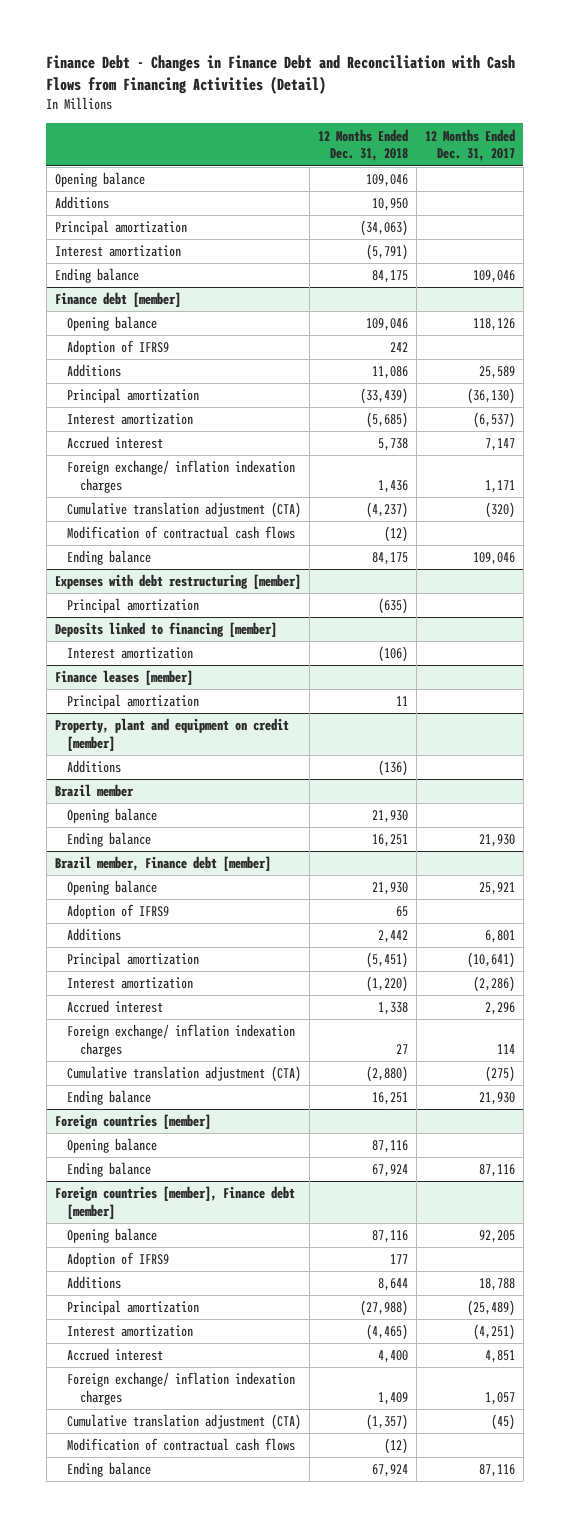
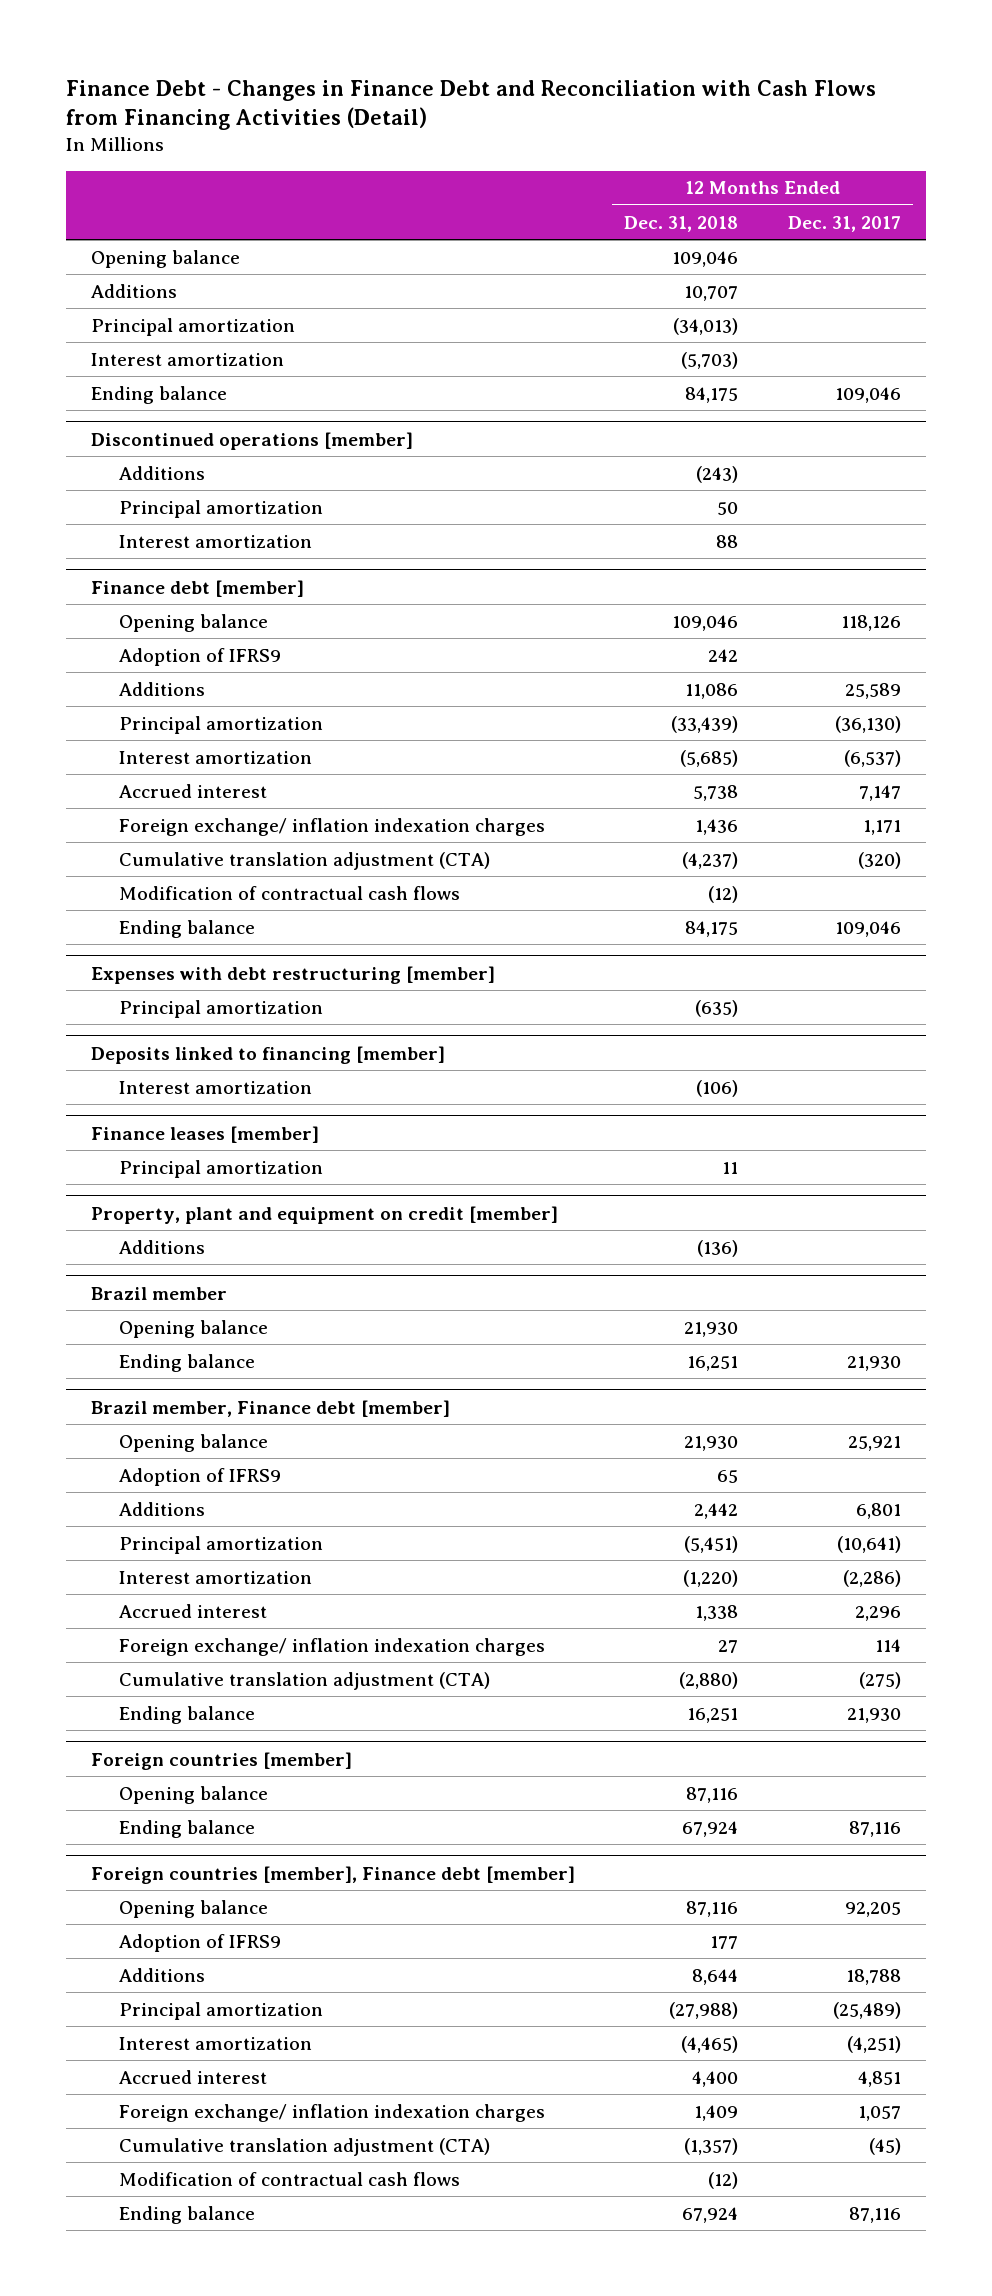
- Additions | 10,950 |
- Principal amortization | (34,063) |
- Interest amortization | (5,791) |
+ Additions | 10,707 |
+ Principal amortization | (34,013) |
+ Interest amortization | (5,703) |
+ Discontinued operations [member]
+ Additions | (243) |
+ Principal amortization | 50 |
+ Interest amortization | 88 |

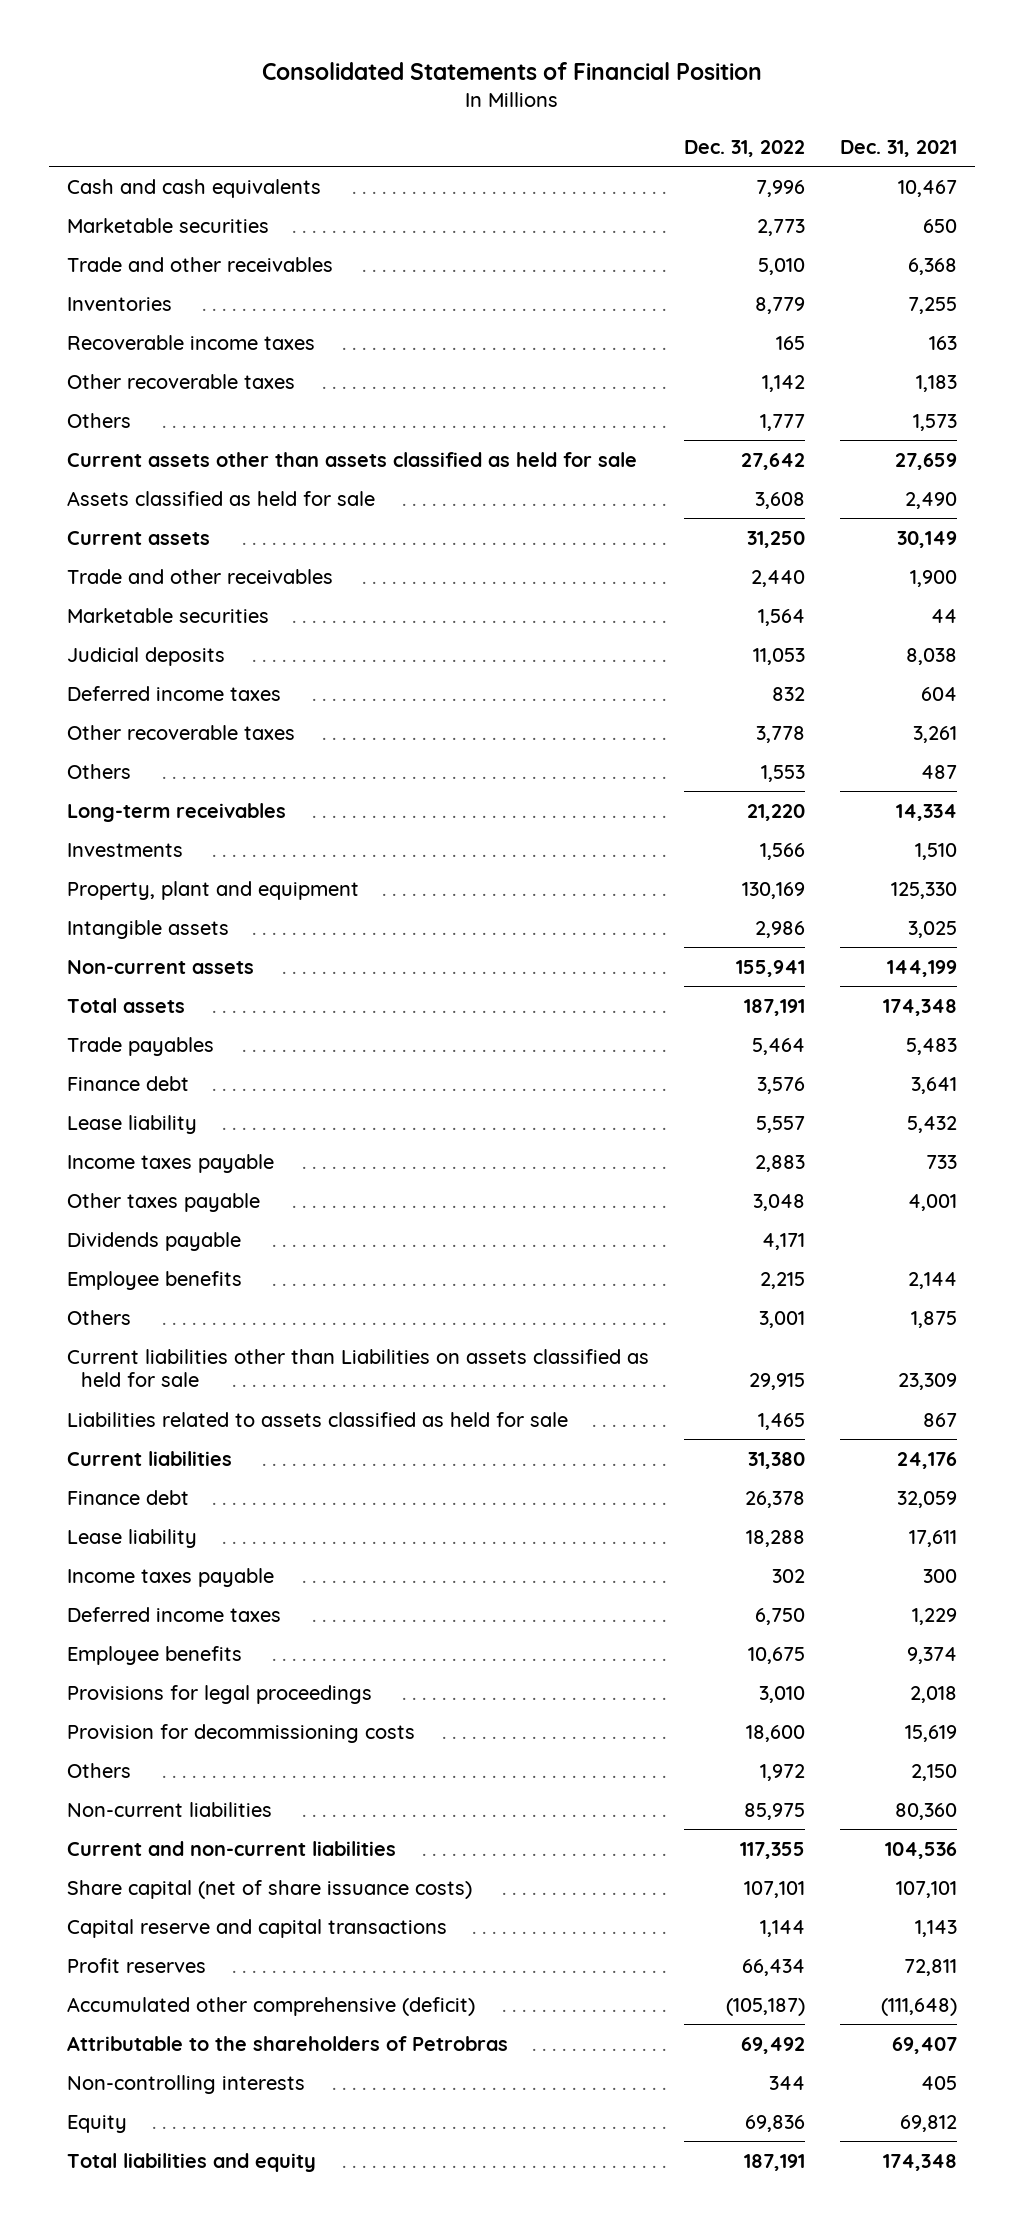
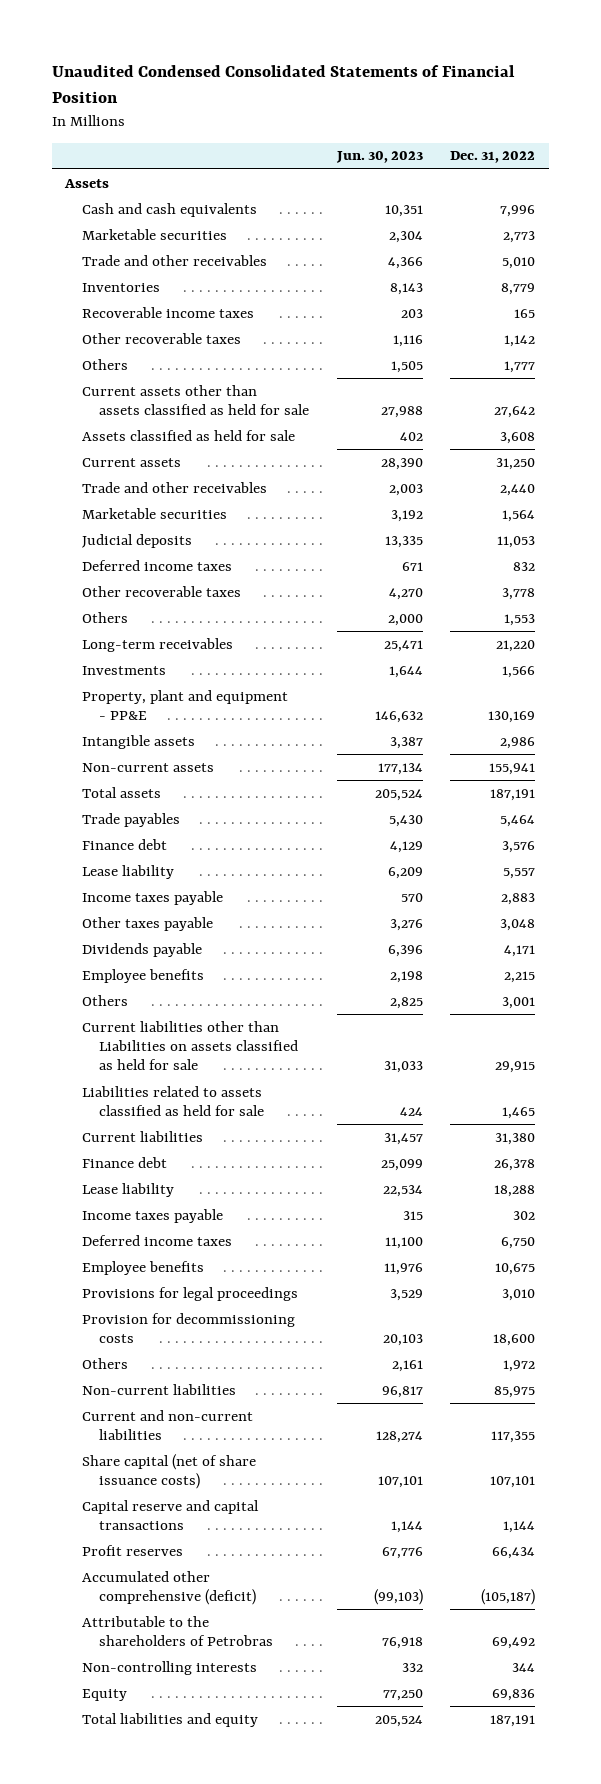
- Consolidated Statements of Financial Position
+ Unaudited Condensed Consolidated Statements of Financial Position
- | Dec. 31, 2022 | Dec. 31, 2021
+ | Jun. 30, 2023 | Dec. 31, 2022
+ Assets
- Property, plant and equipment | 130,169 | 125,330
+ Property, plant and equipment - PP&E | 146,632 | 130,169

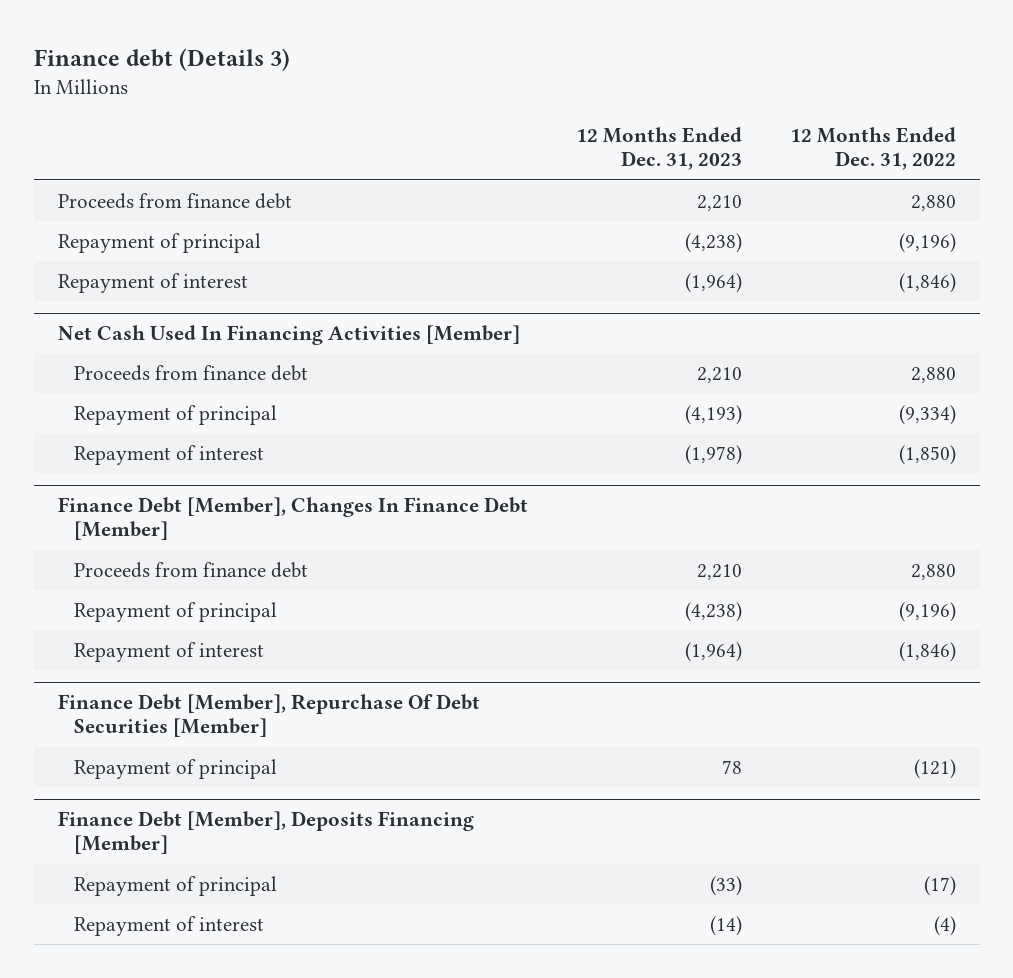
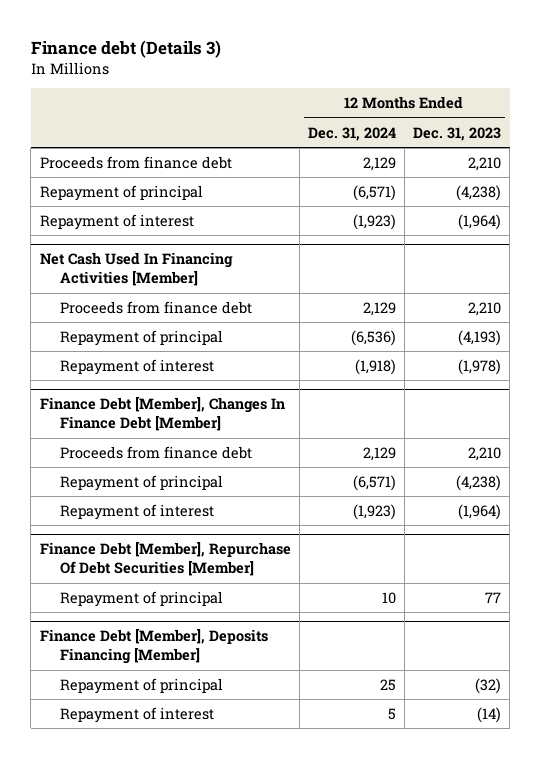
- | 12 Months Ended Dec. 31, 2023 | 12 Months Ended Dec. 31, 2022
+ | 12 Months Ended Dec. 31, 2024 | 12 Months Ended Dec. 31, 2023
@ Finance Debt [Member], Repurchase Of Debt Securities [Member]
- Repayment of principal | 78 | (121)
+ Repayment of principal | 10 | 77
@ Finance Debt [Member], Deposits Financing [Member]
- Repayment of principal | (33) | (17)
+ Repayment of principal | 25 | (32)

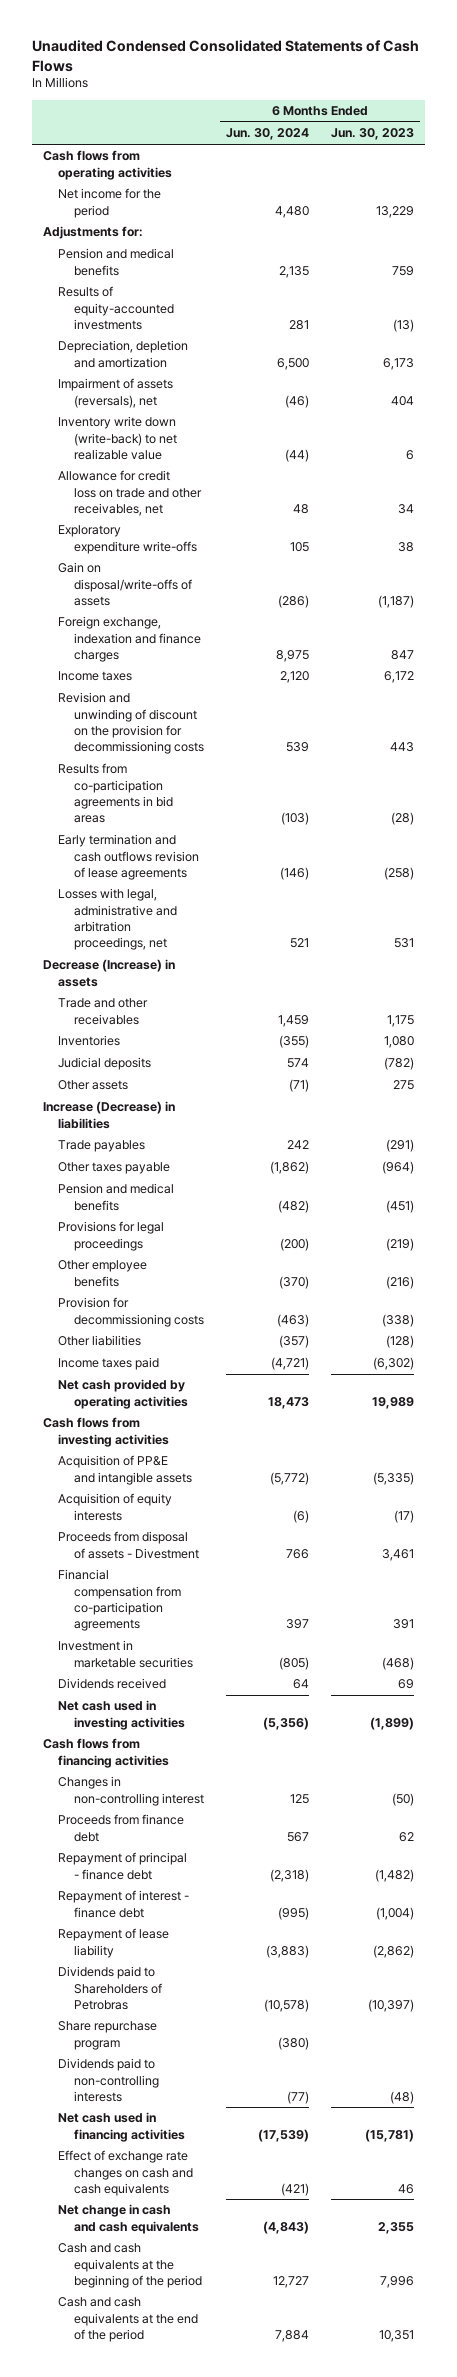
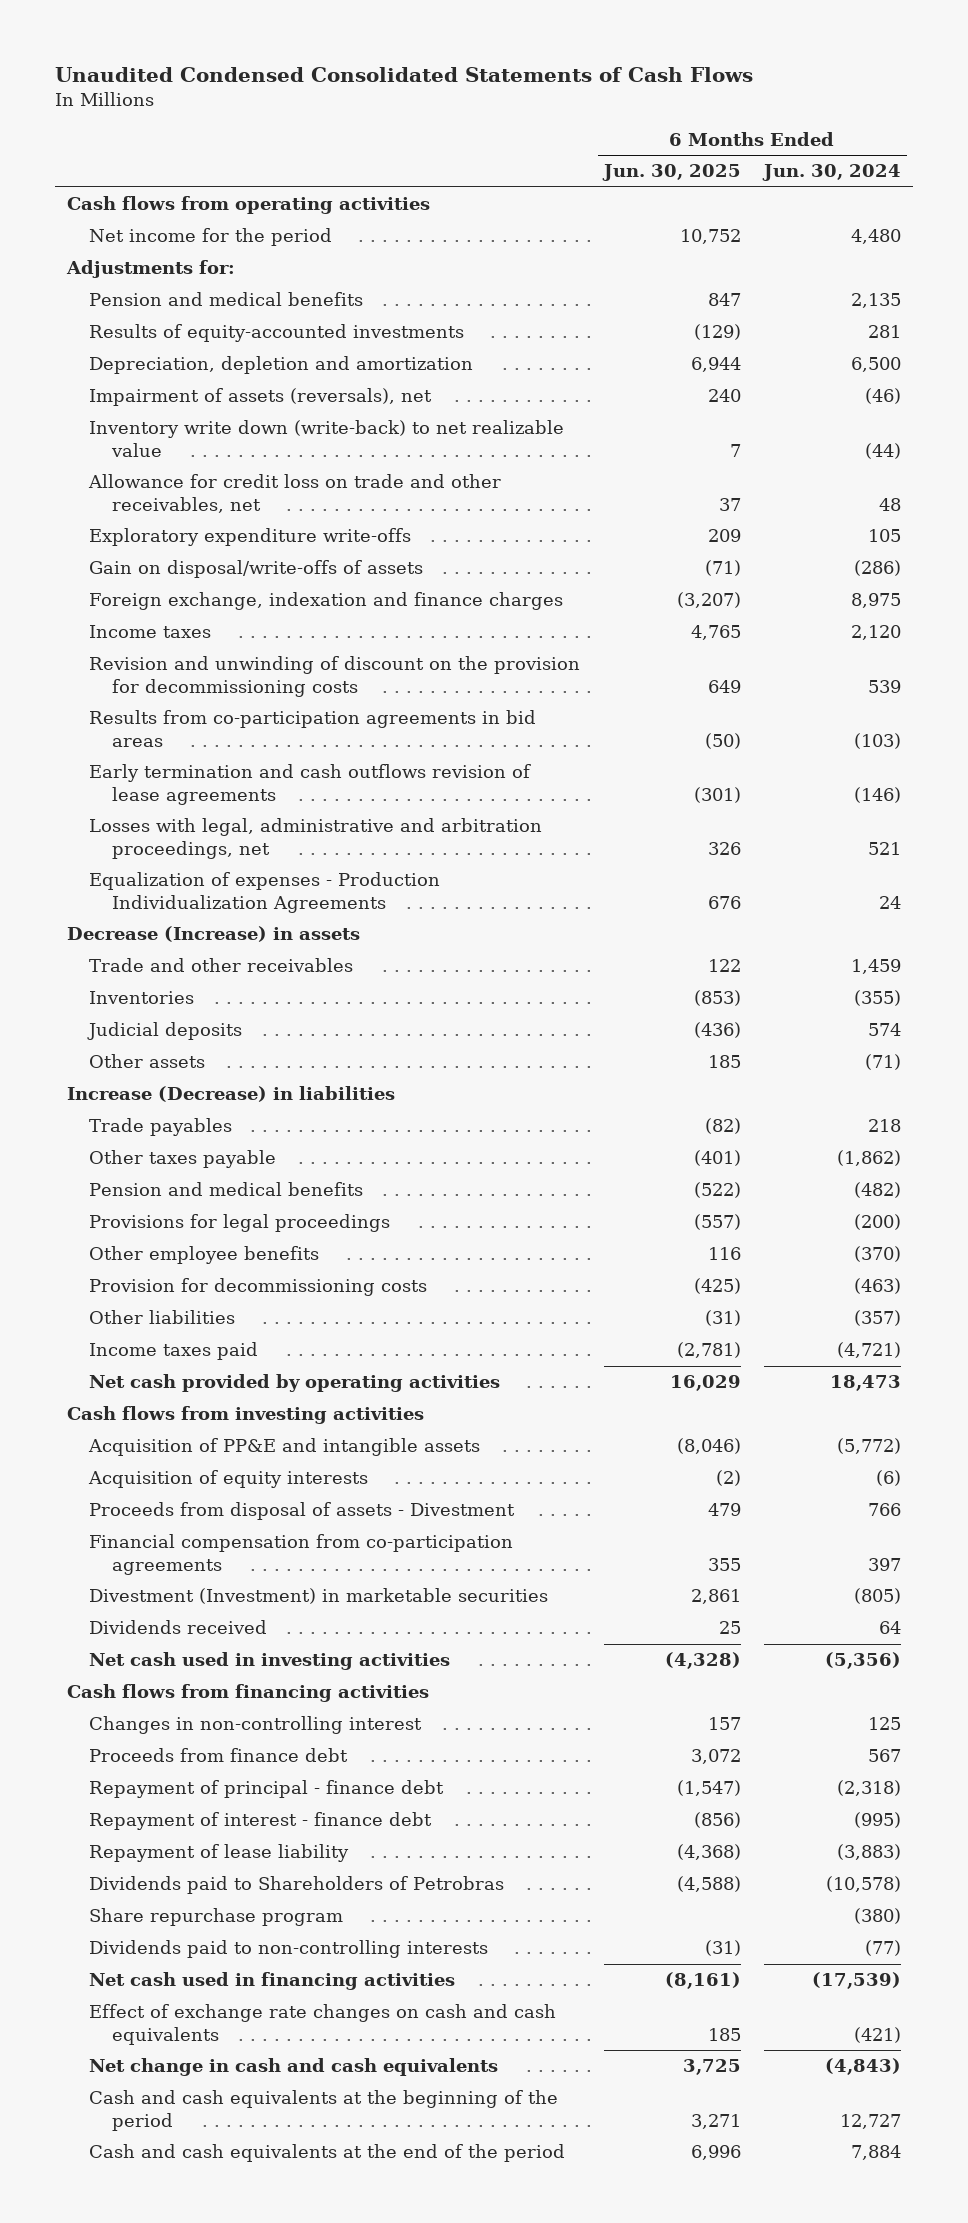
- | 6 Months Ended Jun. 30, 2024 | 6 Months Ended Jun. 30, 2023
+ | 6 Months Ended Jun. 30, 2025 | 6 Months Ended Jun. 30, 2024
+ Equalization of expenses - Production Individualization Agreements | 676 | 24
- Trade payables | 242 | (291)
+ Trade payables | (82) | 218
- Investment in marketable securities | (805) | (468)
+ Divestment (Investment) in marketable securities | 2,861 | (805)

